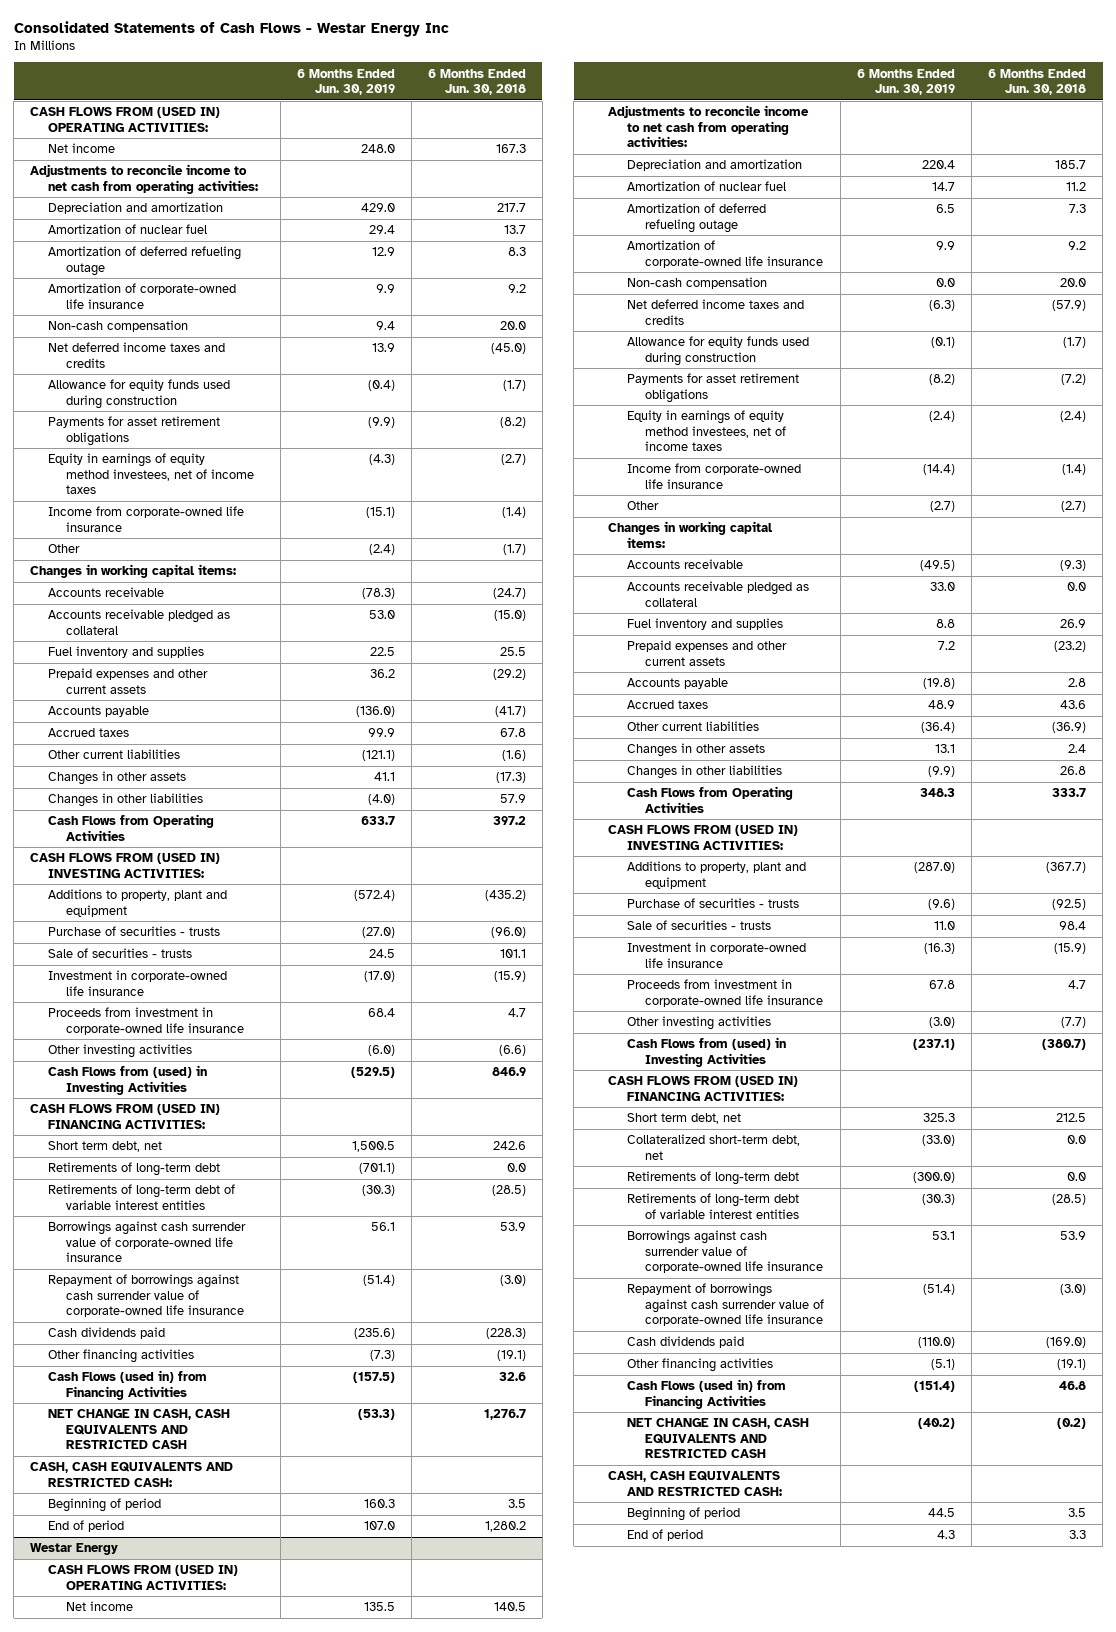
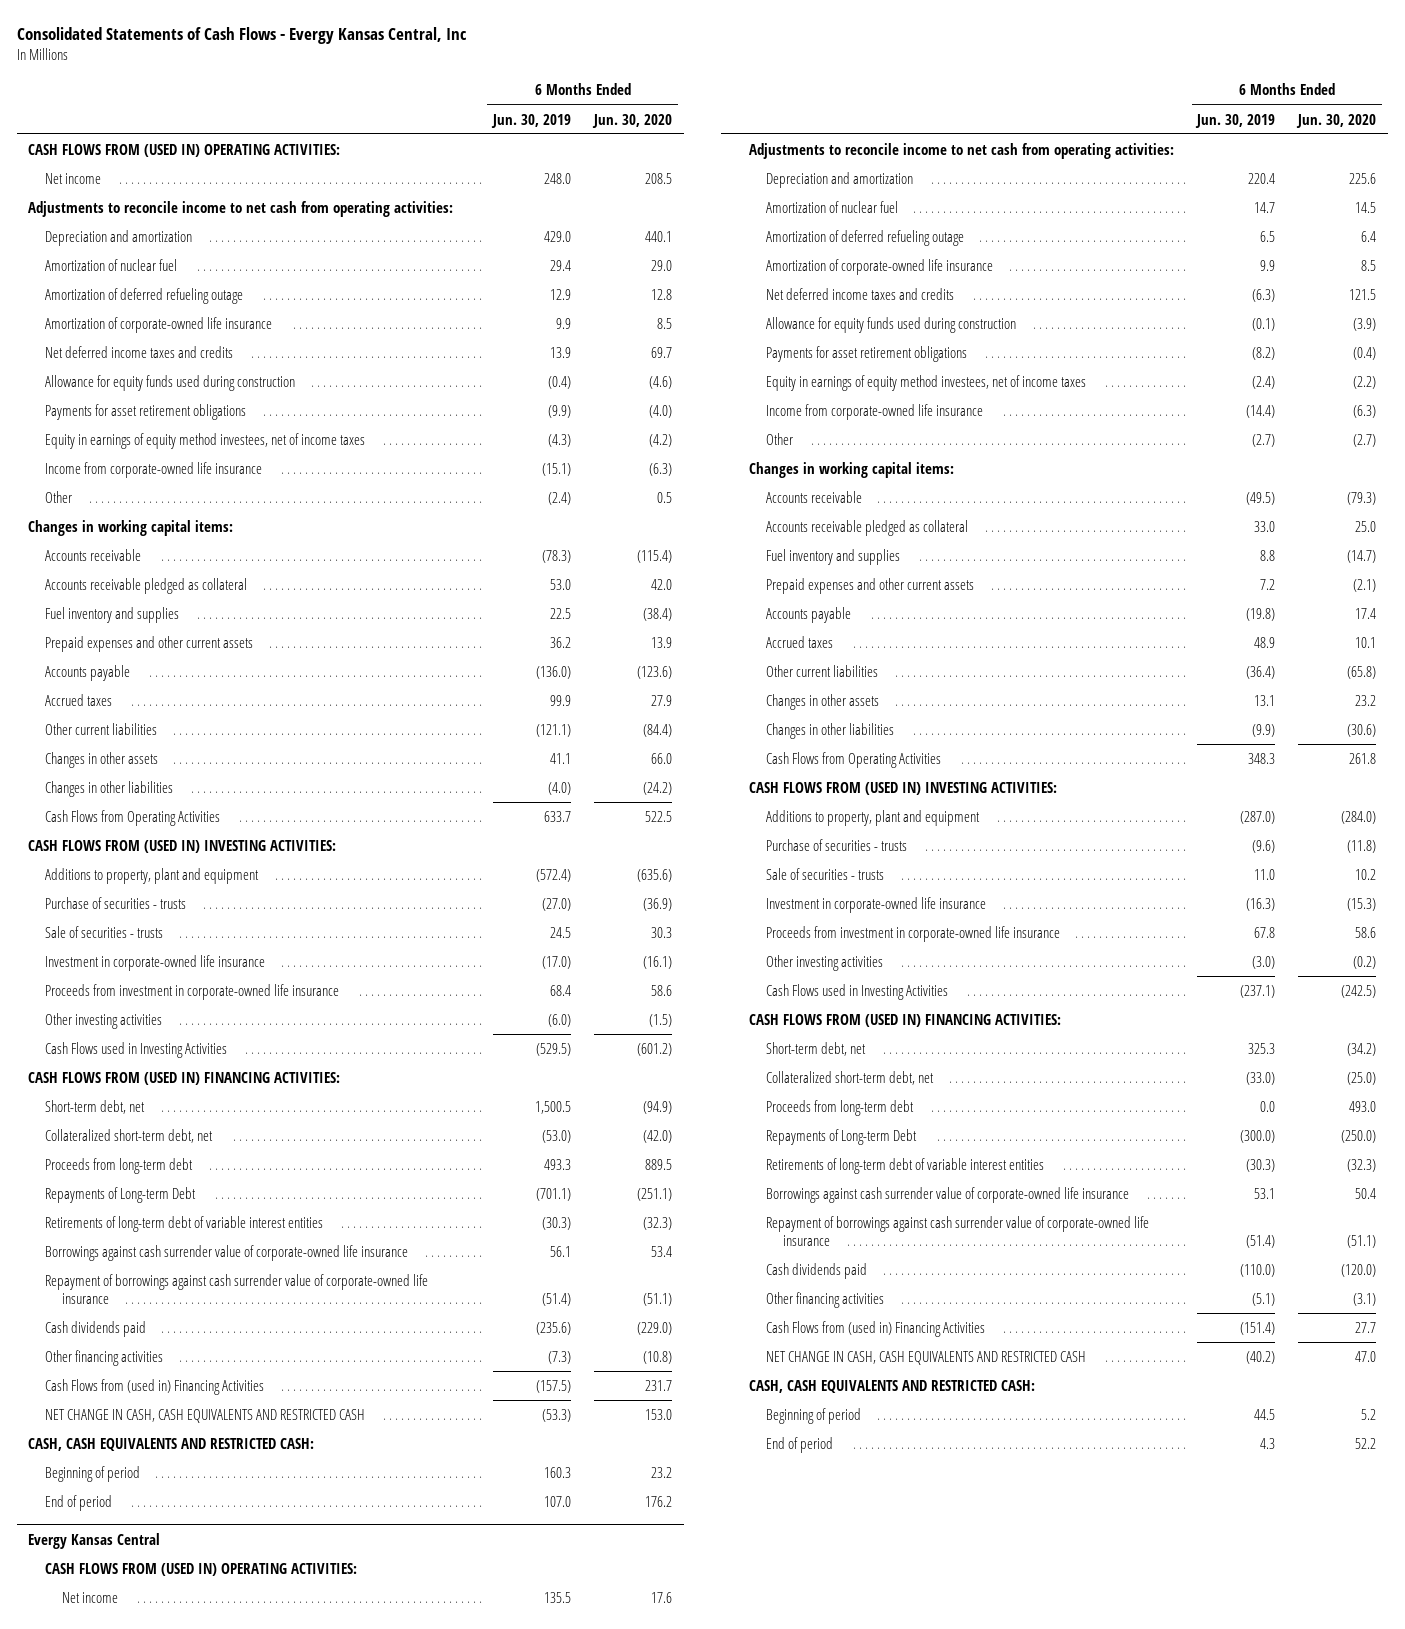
- Consolidated Statements of Cash Flows - Westar Energy Inc
+ Consolidated Statements of Cash Flows - Evergy Kansas Central, Inc
- | 6 Months Ended Jun. 30, 2019 | 6 Months Ended Jun. 30, 2018
+ | 6 Months Ended Jun. 30, 2019 | 6 Months Ended Jun. 30, 2020
- Non-cash compensation | 9.4 | 20.0
- Cash Flows from (used) in Investing Activities | (529.5) | 846.9
+ Cash Flows used in Investing Activities | (529.5) | (601.2)
- Short term debt, net | 1,500.5 | 242.6
- Retirements of long-term debt | (701.1) | 0.0
+ Short-term debt, net | 1,500.5 | (94.9)
+ Collateralized short-term debt, net | (53.0) | (42.0)
+ Proceeds from long-term debt | 493.3 | 889.5
+ Repayments of Long-term Debt | (701.1) | (251.1)
- Cash Flows (used in) from Financing Activities | (157.5) | 32.6
+ Cash Flows from (used in) Financing Activities | (157.5) | 231.7
- Westar Energy
+ Evergy Kansas Central
- Non-cash compensation | 0.0 | 20.0
- Cash Flows from (used) in Investing Activities | (237.1) | (380.7)
+ Cash Flows used in Investing Activities | (237.1) | (242.5)
- Short term debt, net | 325.3 | 212.5
+ Short-term debt, net | 325.3 | (34.2)
- Retirements of long-term debt | (300.0) | 0.0
+ Proceeds from long-term debt | 0.0 | 493.0
+ Repayments of Long-term Debt | (300.0) | (250.0)
- Cash Flows (used in) from Financing Activities | (151.4) | 46.8
+ Cash Flows from (used in) Financing Activities | (151.4) | 27.7

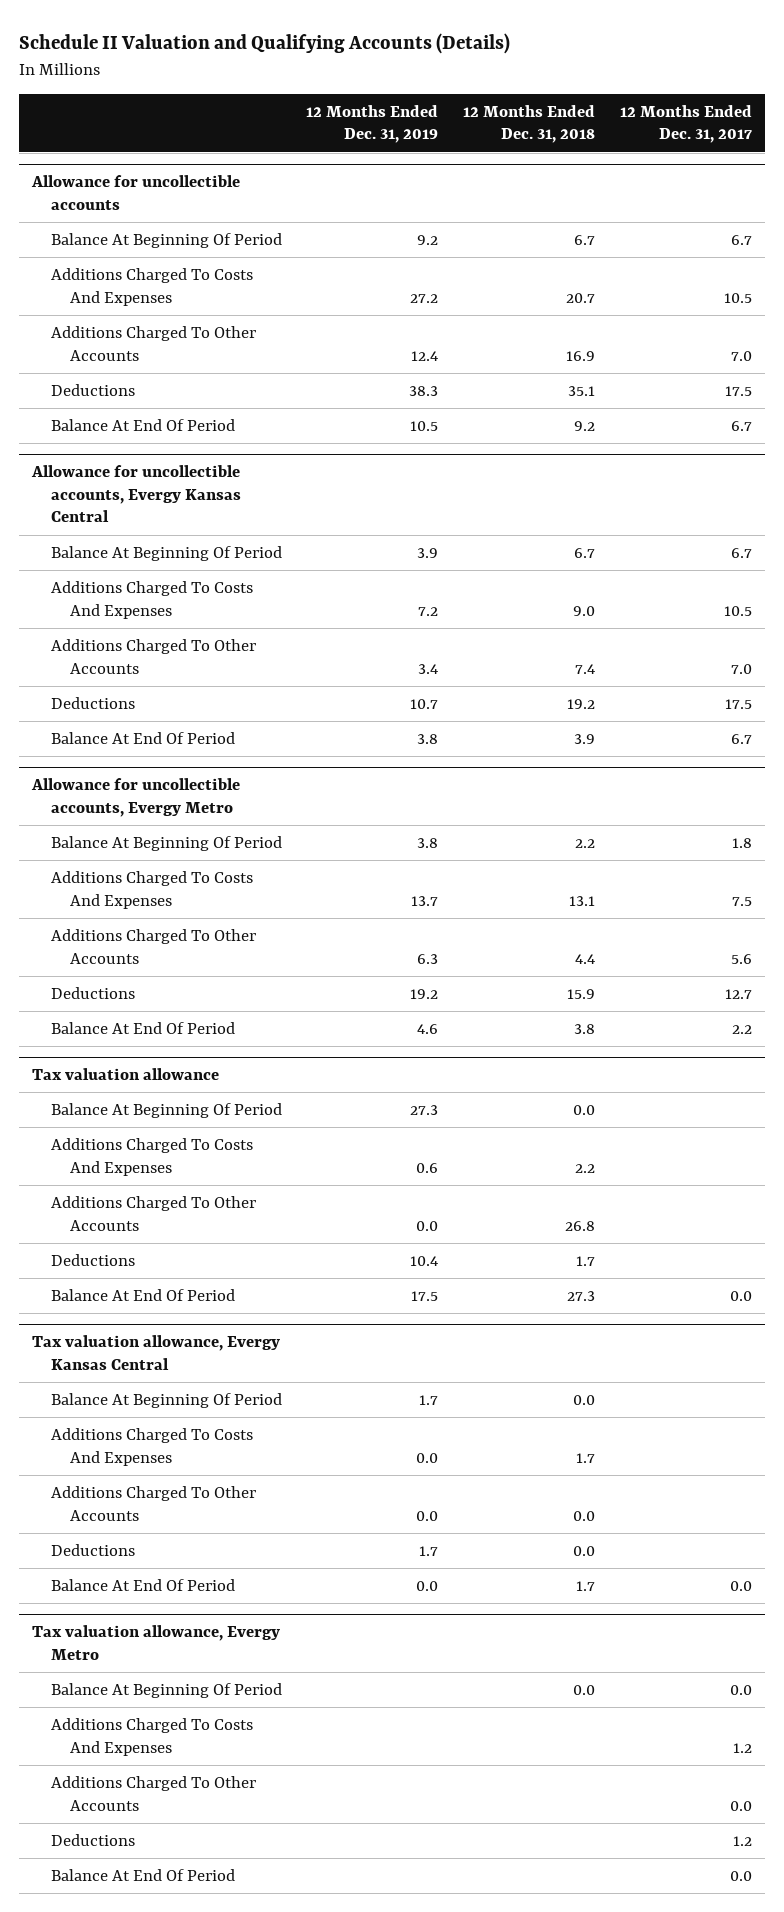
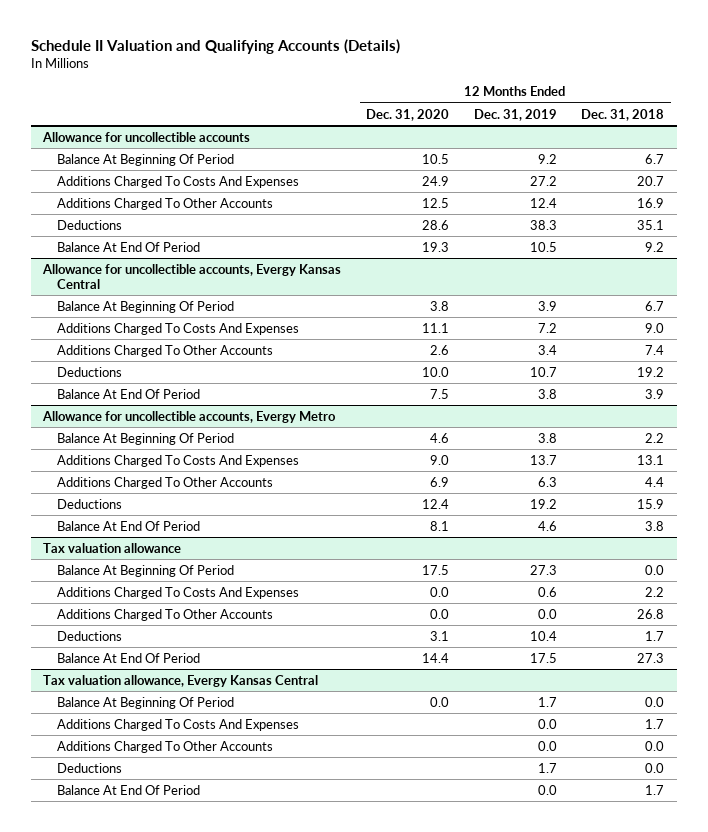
- | 12 Months Ended Dec. 31, 2019 | 12 Months Ended Dec. 31, 2018 | 12 Months Ended Dec. 31, 2017
+ | 12 Months Ended Dec. 31, 2020 | 12 Months Ended Dec. 31, 2019 | 12 Months Ended Dec. 31, 2018
- Tax valuation allowance, Evergy Metro
- Balance At Beginning Of Period | | 0.0 | 0.0
- Additions Charged To Costs And Expenses | | | 1.2
- Additions Charged To Other Accounts | | | 0.0
- Deductions | | | 1.2
- Balance At End Of Period | | | 0.0

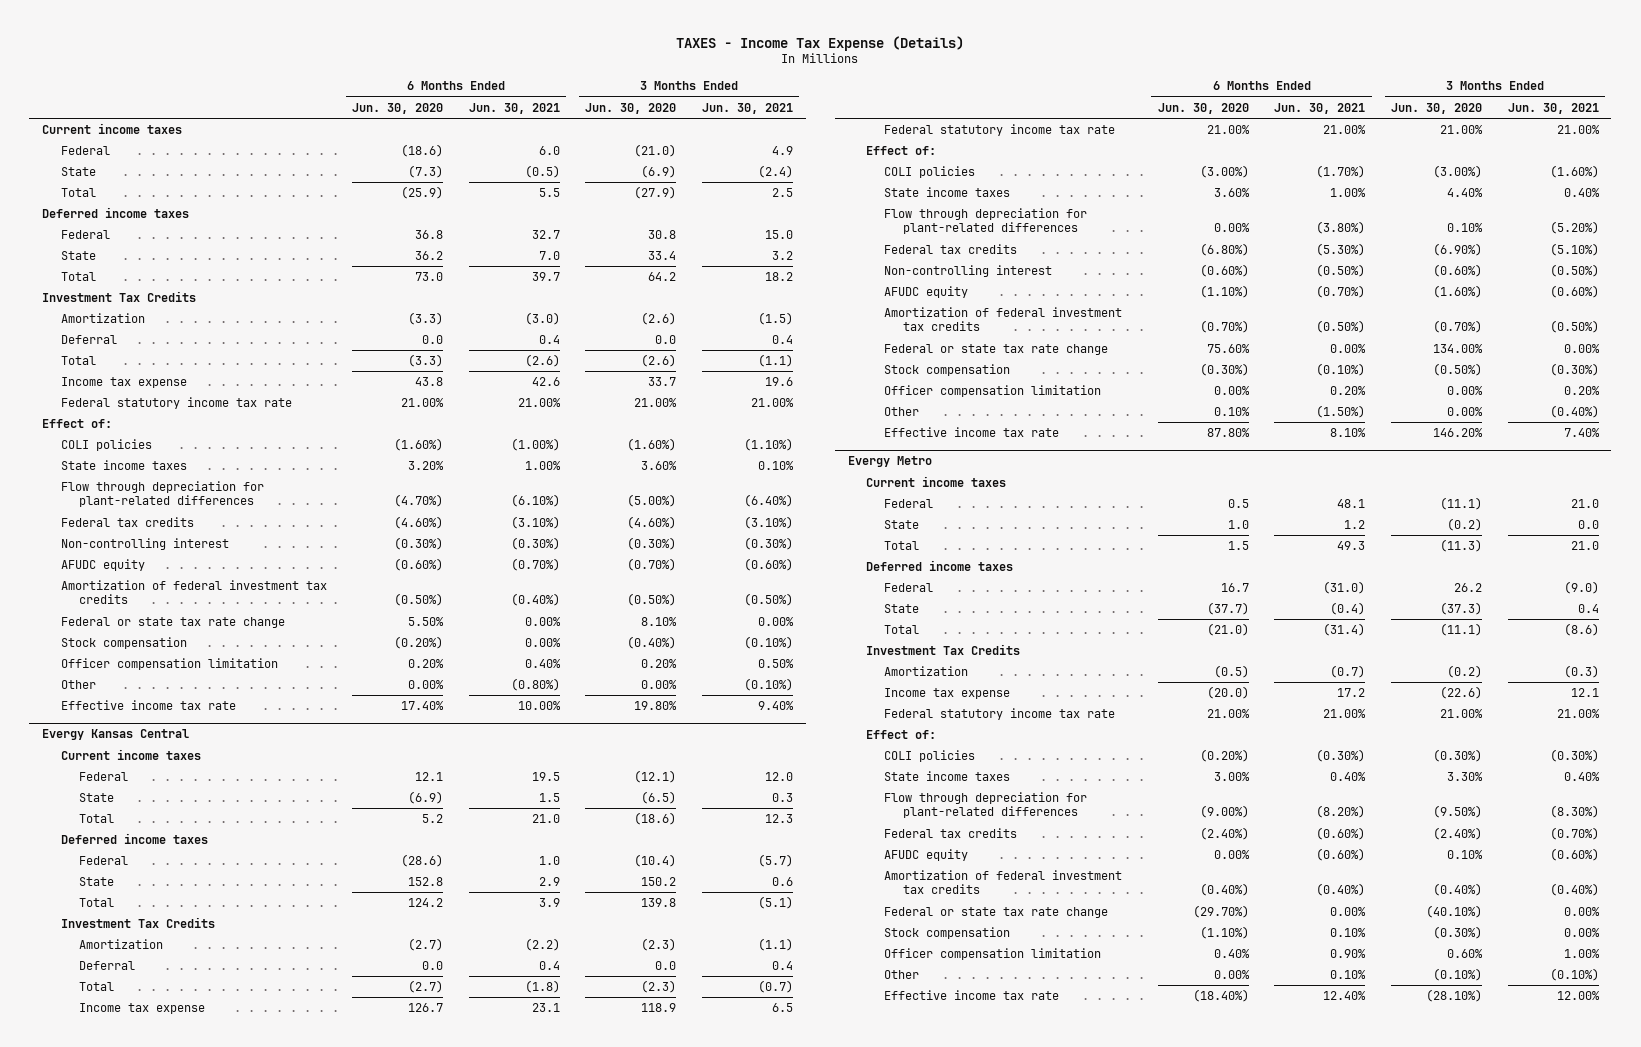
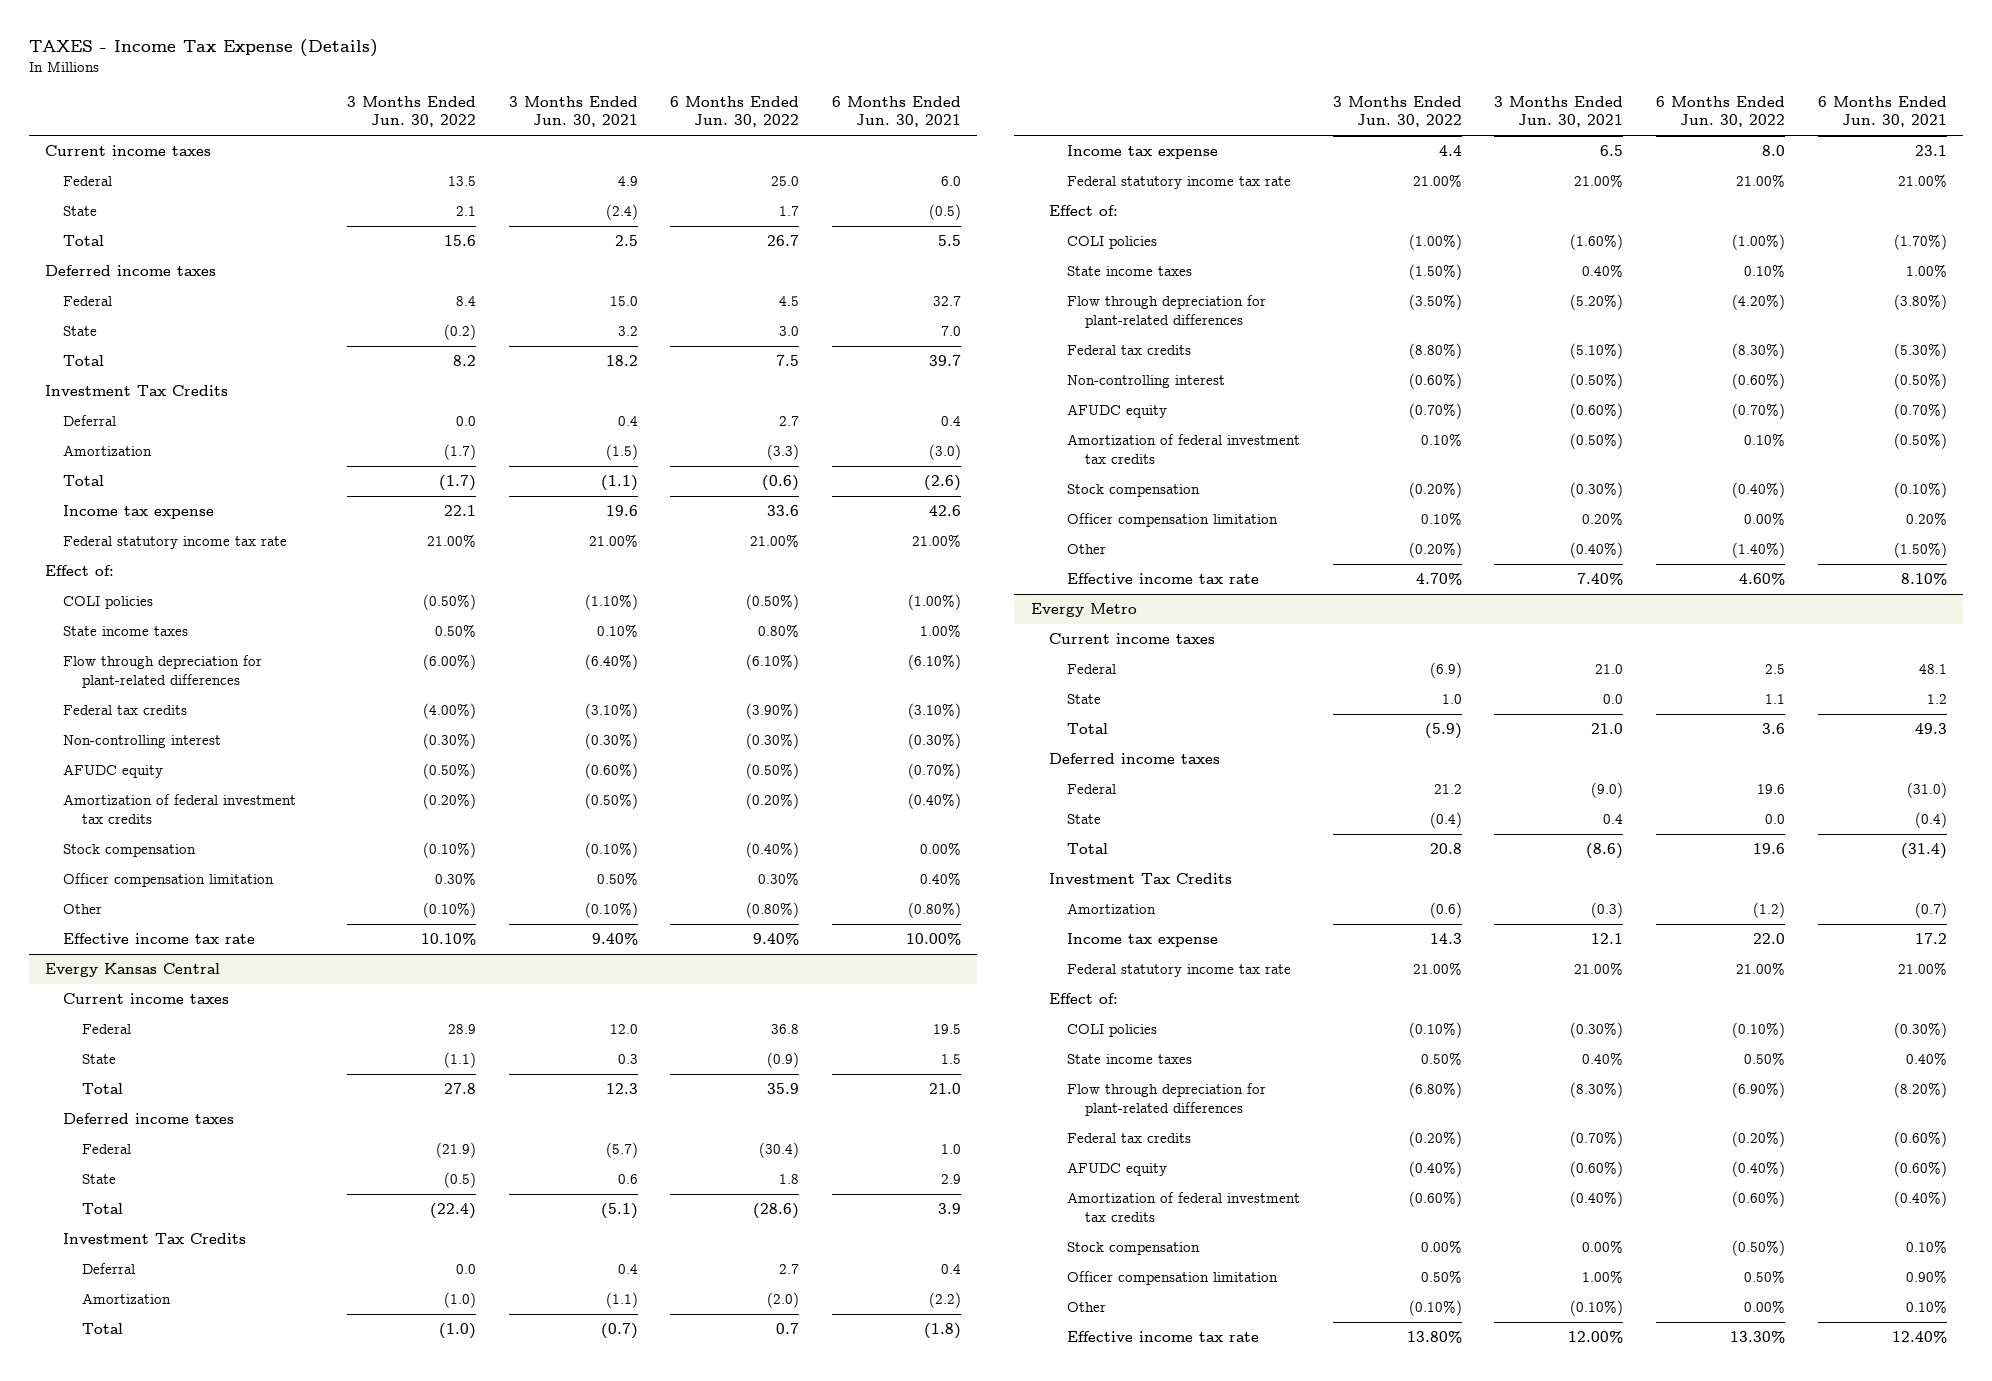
- | 6 Months Ended Jun. 30, 2020 | 6 Months Ended Jun. 30, 2021 | 3 Months Ended Jun. 30, 2020 | 3 Months Ended Jun. 30, 2021
+ | 3 Months Ended Jun. 30, 2022 | 3 Months Ended Jun. 30, 2021 | 6 Months Ended Jun. 30, 2022 | 6 Months Ended Jun. 30, 2021
moved down: Amortization | (1.7) | (1.5) | (3.3) | (3.0)
- Federal or state tax rate change | 5.50% | 0.00% | 8.10% | 0.00%
@ Evergy Kansas Central
moved down: Amortization | (1.0) | (1.1) | (2.0) | (2.2)
- Federal or state tax rate change | 75.60% | 0.00% | 134.00% | 0.00%
@ Evergy Metro
- Federal or state tax rate change | (29.70%) | 0.00% | (40.10%) | 0.00%

